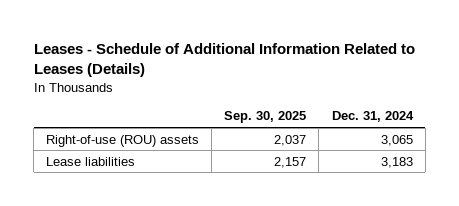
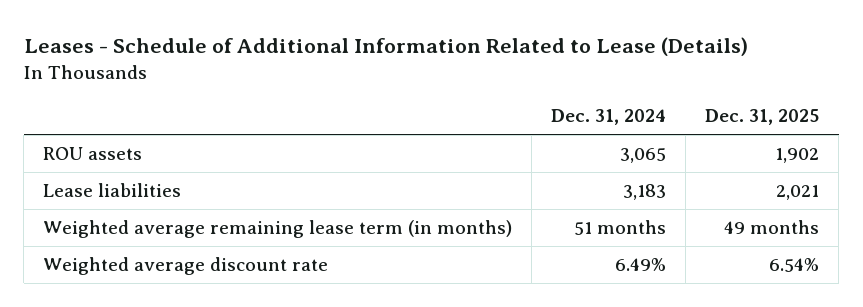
- Leases - Schedule of Additional Information Related to Leases (Details)
+ Leases - Schedule of Additional Information Related to Lease (Details)
- | Sep. 30, 2025 | Dec. 31, 2024
+ | Dec. 31, 2024 | Dec. 31, 2025
- Right-of-use (ROU) assets | 2,037 | 3,065
+ ROU assets | 3,065 | 1,902
+ Weighted average remaining lease term (in months) | 51 months | 49 months
+ Weighted average discount rate | 6.49% | 6.54%

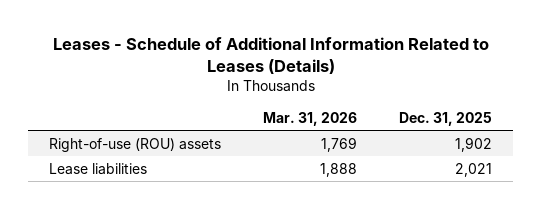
- Leases - Schedule of Additional Information Related to Lease (Details)
+ Leases - Schedule of Additional Information Related to Leases (Details)
- | Dec. 31, 2024 | Dec. 31, 2025
+ | Mar. 31, 2026 | Dec. 31, 2025
- ROU assets | 3,065 | 1,902
+ Right-of-use (ROU) assets | 1,769 | 1,902
- Weighted average remaining lease term (in months) | 51 months | 49 months
- Weighted average discount rate | 6.49% | 6.54%

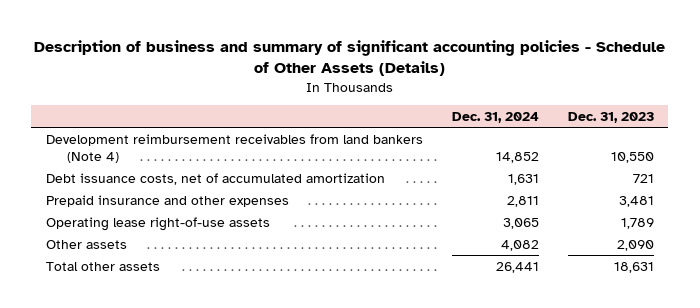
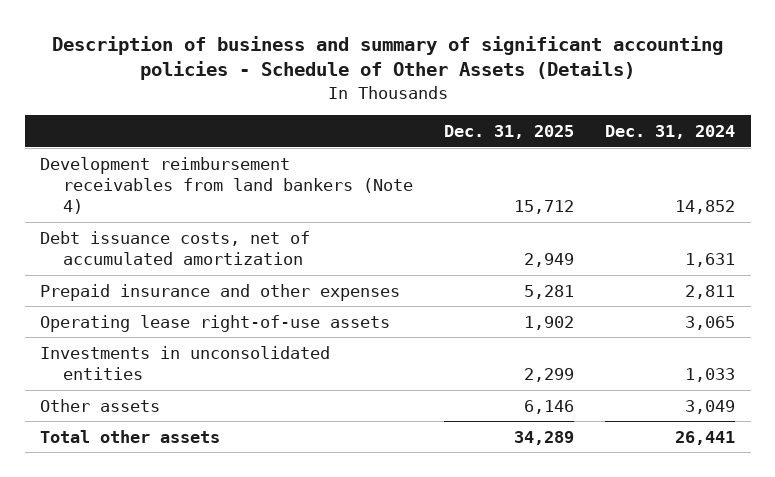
- | Dec. 31, 2024 | Dec. 31, 2023
+ | Dec. 31, 2025 | Dec. 31, 2024
- Other assets | 4,082 | 2,090
+ Investments in unconsolidated entities | 2,299 | 1,033
+ Other assets | 6,146 | 3,049

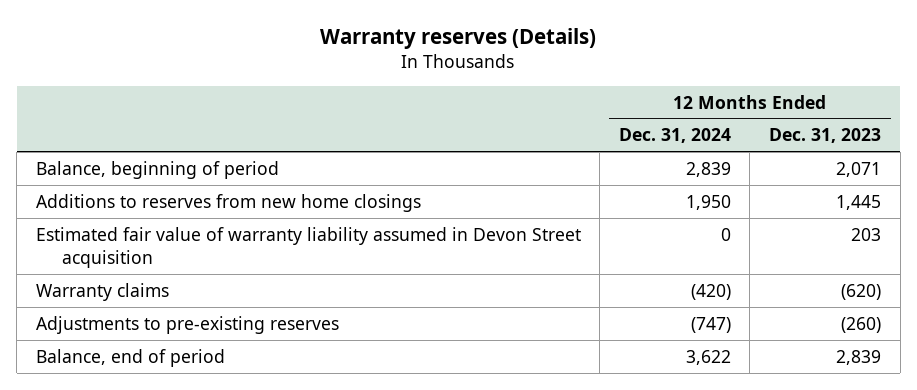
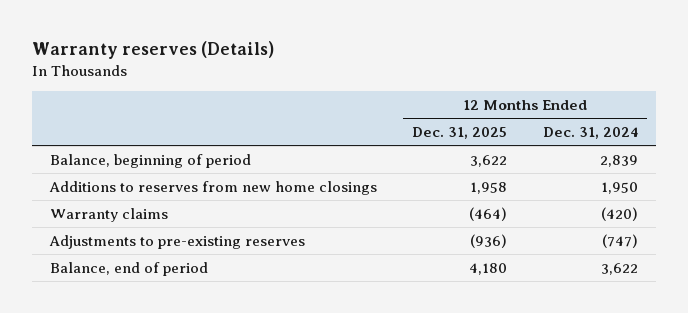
- | 12 Months Ended Dec. 31, 2024 | 12 Months Ended Dec. 31, 2023
+ | 12 Months Ended Dec. 31, 2025 | 12 Months Ended Dec. 31, 2024
- Estimated fair value of warranty liability assumed in Devon Street acquisition | 0 | 203

